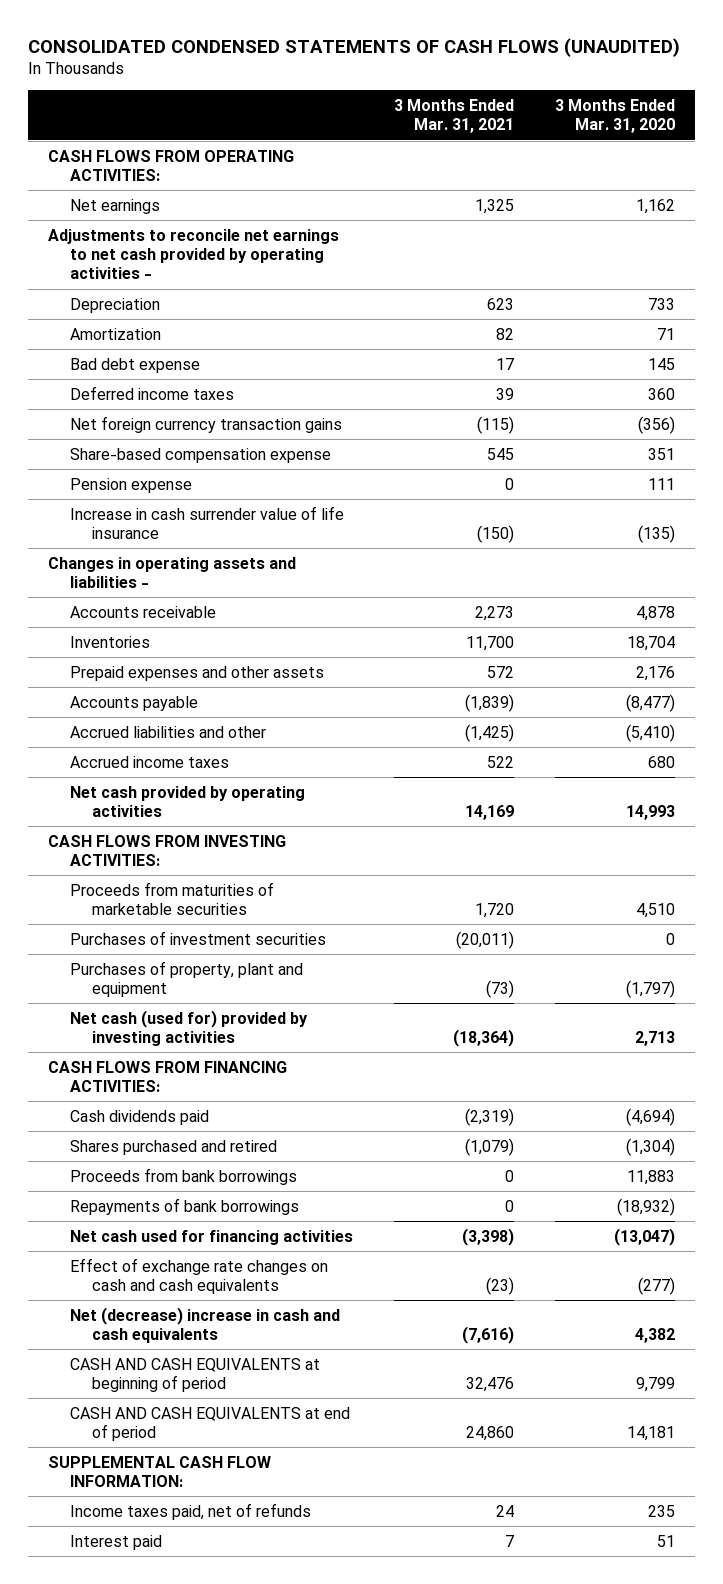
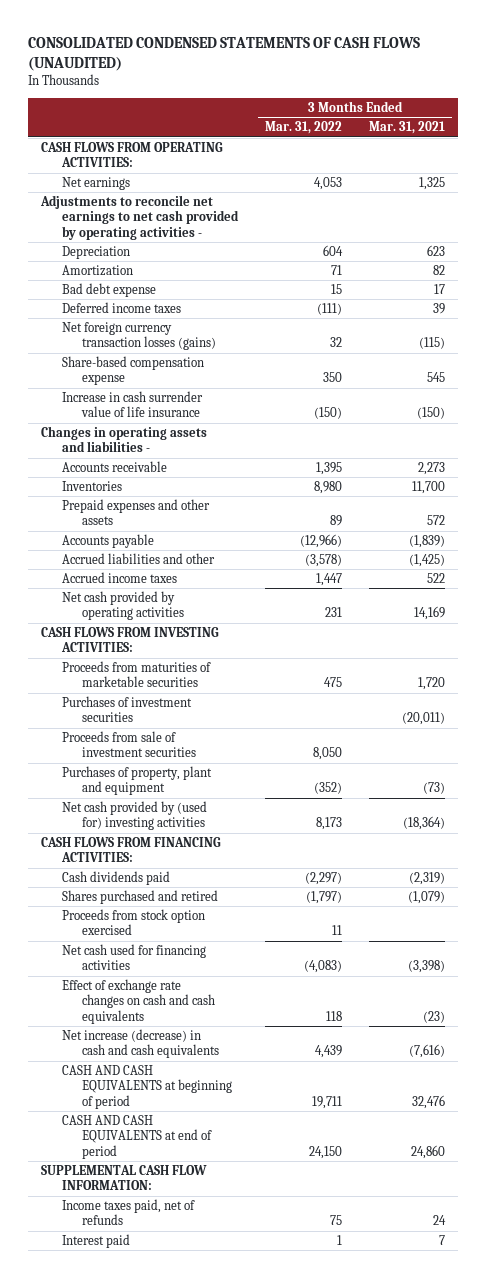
- | 3 Months Ended Mar. 31, 2021 | 3 Months Ended Mar. 31, 2020
+ | 3 Months Ended Mar. 31, 2022 | 3 Months Ended Mar. 31, 2021
- Net foreign currency transaction gains | (115) | (356)
+ Net foreign currency transaction losses (gains) | 32 | (115)
- Pension expense | 0 | 111
+ Proceeds from sale of investment securities | 8,050 |
- Net cash (used for) provided by investing activities | (18,364) | 2,713
+ Net cash provided by (used for) investing activities | 8,173 | (18,364)
- Proceeds from bank borrowings | 0 | 11,883
- Repayments of bank borrowings | 0 | (18,932)
+ Proceeds from stock option exercised | 11 |
- Net (decrease) increase in cash and cash equivalents | (7,616) | 4,382
+ Net increase (decrease) in cash and cash equivalents | 4,439 | (7,616)

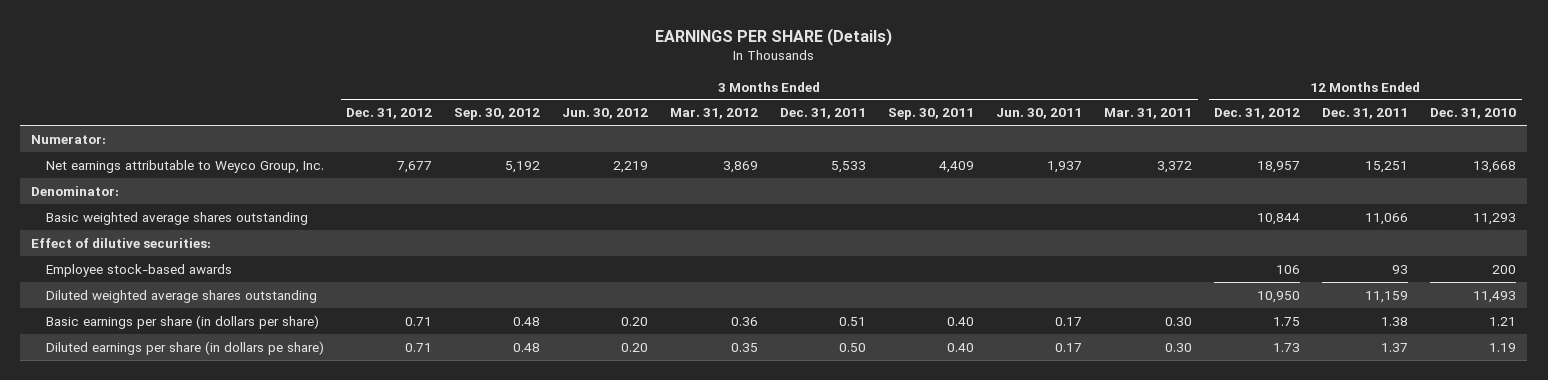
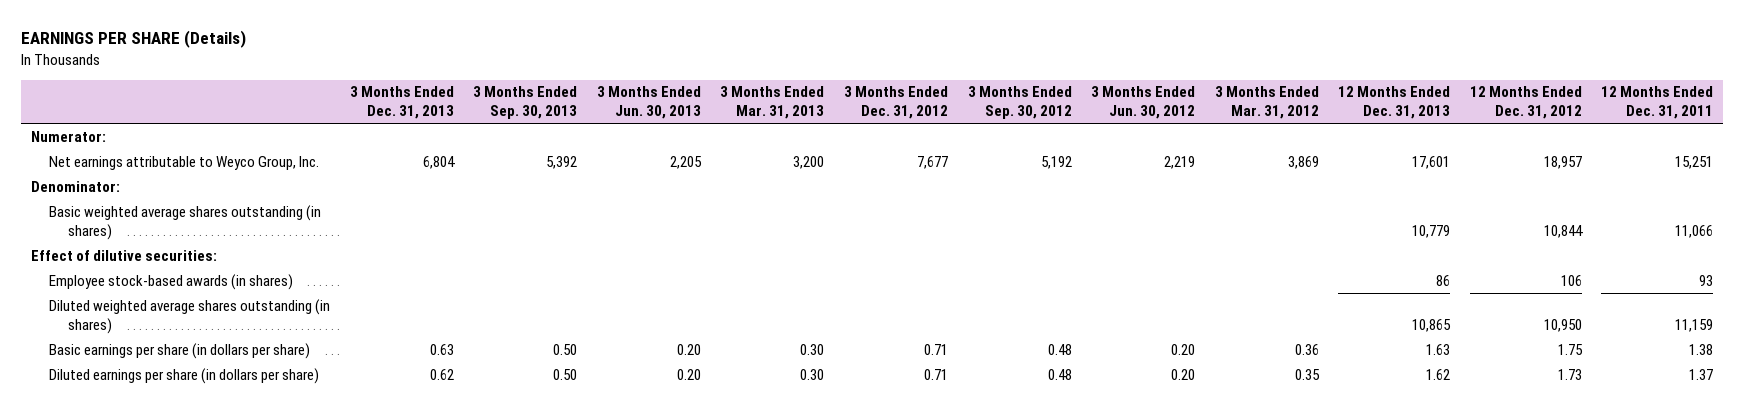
- | 3 Months Ended Dec. 31, 2012 | 3 Months Ended Sep. 30, 2012 | 3 Months Ended Jun. 30, 2012 | 3 Months Ended Mar. 31, 2012 | 3 Months Ended Dec. 31, 2011 | 3 Months Ended Sep. 30, 2011 | 3 Months Ended Jun. 30, 2011 | 3 Months Ended Mar. 31, 2011 | 12 Months Ended Dec. 31, 2012 | 12 Months Ended Dec. 31, 2011 | 12 Months Ended Dec. 31, 2010
+ | 3 Months Ended Dec. 31, 2013 | 3 Months Ended Sep. 30, 2013 | 3 Months Ended Jun. 30, 2013 | 3 Months Ended Mar. 31, 2013 | 3 Months Ended Dec. 31, 2012 | 3 Months Ended Sep. 30, 2012 | 3 Months Ended Jun. 30, 2012 | 3 Months Ended Mar. 31, 2012 | 12 Months Ended Dec. 31, 2013 | 12 Months Ended Dec. 31, 2012 | 12 Months Ended Dec. 31, 2011
- Basic weighted average shares outstanding | | | | | | | | | 10,844 | 11,066 | 11,293
+ Basic weighted average shares outstanding (in shares) | | | | | | | | | 10,779 | 10,844 | 11,066
- Employee stock-based awards | | | | | | | | | 106 | 93 | 200
- Diluted weighted average shares outstanding | | | | | | | | | 10,950 | 11,159 | 11,493
+ Employee stock-based awards (in shares) | | | | | | | | | 86 | 106 | 93
+ Diluted weighted average shares outstanding (in shares) | | | | | | | | | 10,865 | 10,950 | 11,159
- Diluted earnings per share (in dollars pe share) | 0.71 | 0.48 | 0.20 | 0.35 | 0.50 | 0.40 | 0.17 | 0.30 | 1.73 | 1.37 | 1.19
+ Diluted earnings per share (in dollars per share) | 0.62 | 0.50 | 0.20 | 0.30 | 0.71 | 0.48 | 0.20 | 0.35 | 1.62 | 1.73 | 1.37

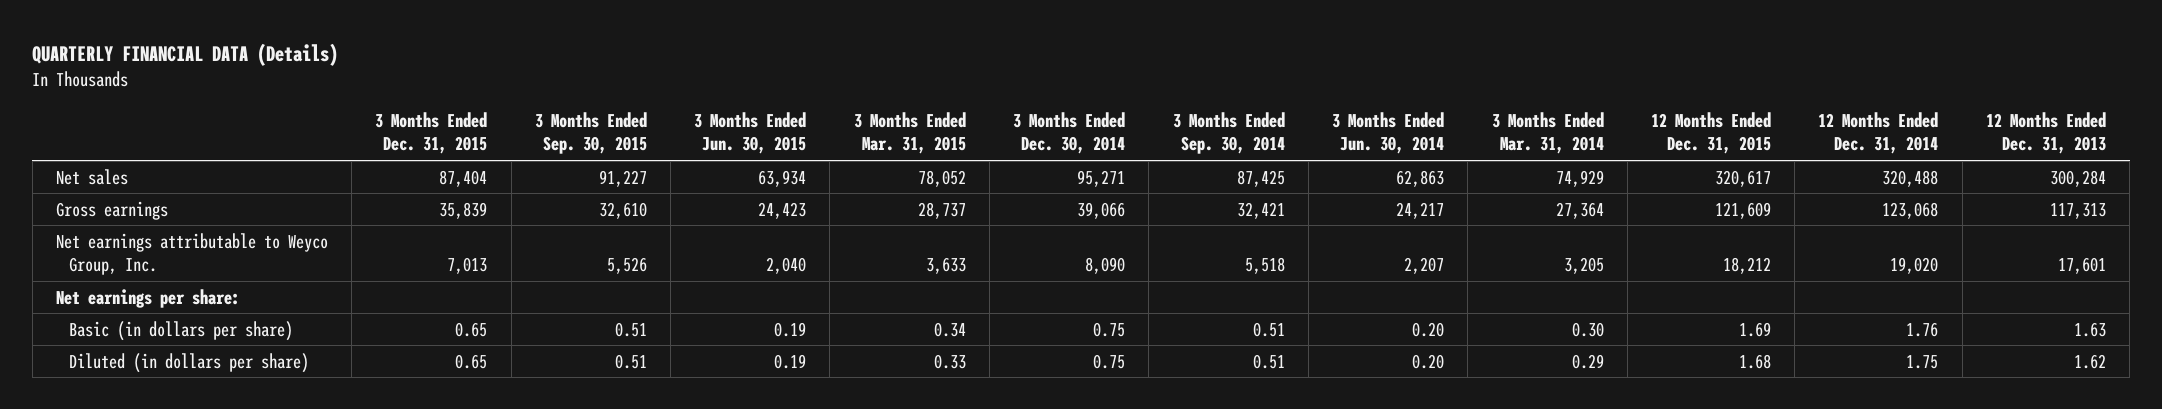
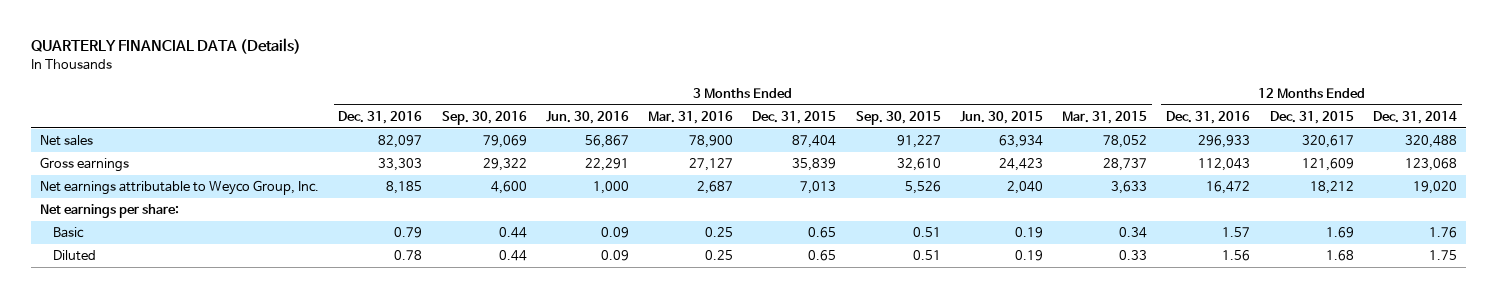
- | 3 Months Ended Dec. 31, 2015 | 3 Months Ended Sep. 30, 2015 | 3 Months Ended Jun. 30, 2015 | 3 Months Ended Mar. 31, 2015 | 3 Months Ended Dec. 30, 2014 | 3 Months Ended Sep. 30, 2014 | 3 Months Ended Jun. 30, 2014 | 3 Months Ended Mar. 31, 2014 | 12 Months Ended Dec. 31, 2015 | 12 Months Ended Dec. 31, 2014 | 12 Months Ended Dec. 31, 2013
+ | 3 Months Ended Dec. 31, 2016 | 3 Months Ended Sep. 30, 2016 | 3 Months Ended Jun. 30, 2016 | 3 Months Ended Mar. 31, 2016 | 3 Months Ended Dec. 31, 2015 | 3 Months Ended Sep. 30, 2015 | 3 Months Ended Jun. 30, 2015 | 3 Months Ended Mar. 31, 2015 | 12 Months Ended Dec. 31, 2016 | 12 Months Ended Dec. 31, 2015 | 12 Months Ended Dec. 31, 2014
- Basic (in dollars per share) | 0.65 | 0.51 | 0.19 | 0.34 | 0.75 | 0.51 | 0.20 | 0.30 | 1.69 | 1.76 | 1.63
- Diluted (in dollars per share) | 0.65 | 0.51 | 0.19 | 0.33 | 0.75 | 0.51 | 0.20 | 0.29 | 1.68 | 1.75 | 1.62
+ Basic | 0.79 | 0.44 | 0.09 | 0.25 | 0.65 | 0.51 | 0.19 | 0.34 | 1.57 | 1.69 | 1.76
+ Diluted | 0.78 | 0.44 | 0.09 | 0.25 | 0.65 | 0.51 | 0.19 | 0.33 | 1.56 | 1.68 | 1.75

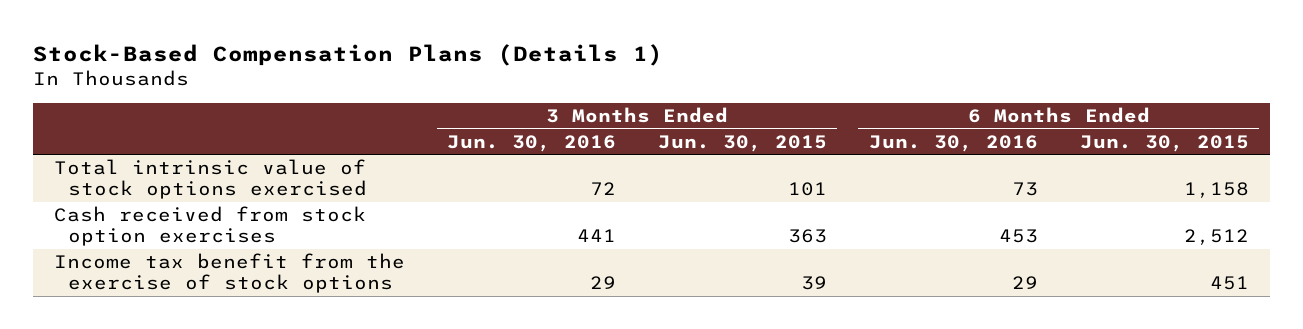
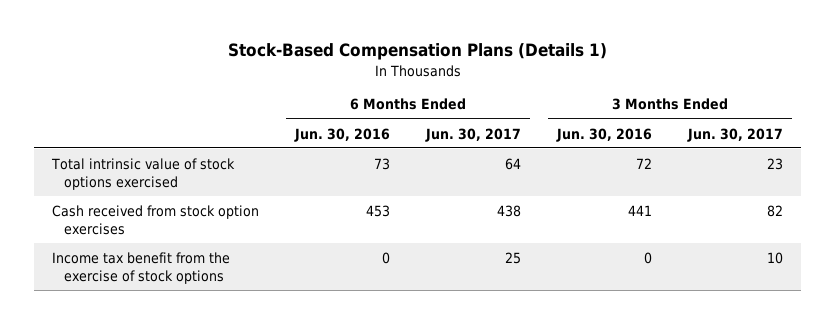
- | 3 Months Ended Jun. 30, 2016 | 3 Months Ended Jun. 30, 2015 | 6 Months Ended Jun. 30, 2016 | 6 Months Ended Jun. 30, 2015
+ | 6 Months Ended Jun. 30, 2016 | 6 Months Ended Jun. 30, 2017 | 3 Months Ended Jun. 30, 2016 | 3 Months Ended Jun. 30, 2017
- Income tax benefit from the exercise of stock options | 29 | 39 | 29 | 451
+ Income tax benefit from the exercise of stock options | 0 | 25 | 0 | 10

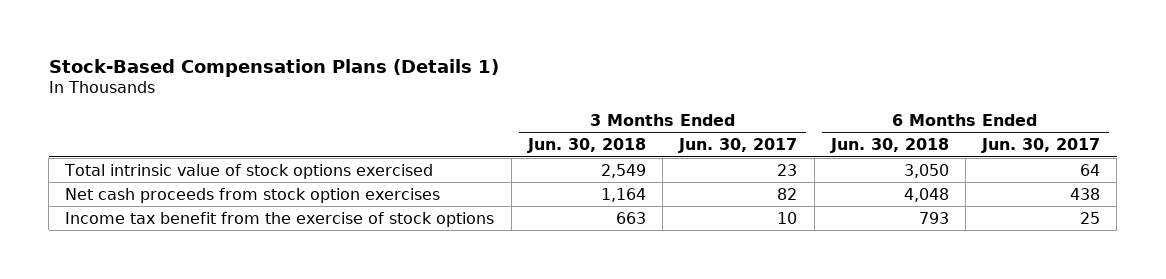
- | 6 Months Ended Jun. 30, 2016 | 6 Months Ended Jun. 30, 2017 | 3 Months Ended Jun. 30, 2016 | 3 Months Ended Jun. 30, 2017
+ | 3 Months Ended Jun. 30, 2018 | 3 Months Ended Jun. 30, 2017 | 6 Months Ended Jun. 30, 2018 | 6 Months Ended Jun. 30, 2017
- Cash received from stock option exercises | 453 | 438 | 441 | 82
+ Net cash proceeds from stock option exercises | 1,164 | 82 | 4,048 | 438

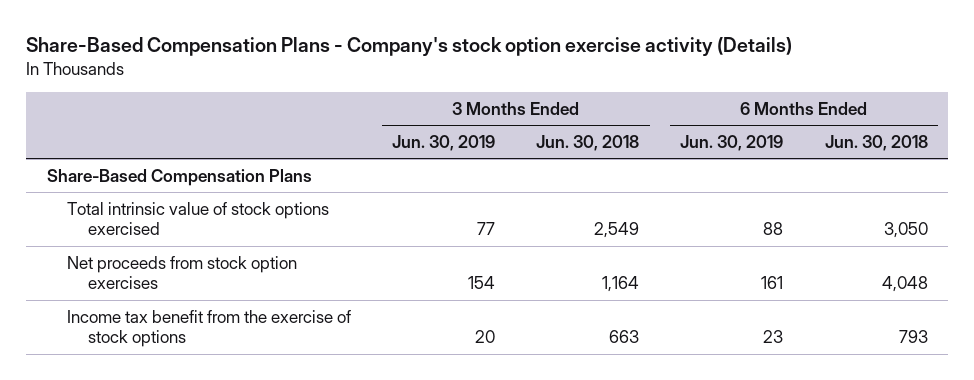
- Stock-Based Compensation Plans (Details 1)
+ Share-Based Compensation Plans - Company's stock option exercise activity (Details)
- | 3 Months Ended Jun. 30, 2018 | 3 Months Ended Jun. 30, 2017 | 6 Months Ended Jun. 30, 2018 | 6 Months Ended Jun. 30, 2017
+ | 3 Months Ended Jun. 30, 2019 | 3 Months Ended Jun. 30, 2018 | 6 Months Ended Jun. 30, 2019 | 6 Months Ended Jun. 30, 2018
+ Share-Based Compensation Plans
- Net cash proceeds from stock option exercises | 1,164 | 82 | 4,048 | 438
+ Net proceeds from stock option exercises | 154 | 1,164 | 161 | 4,048

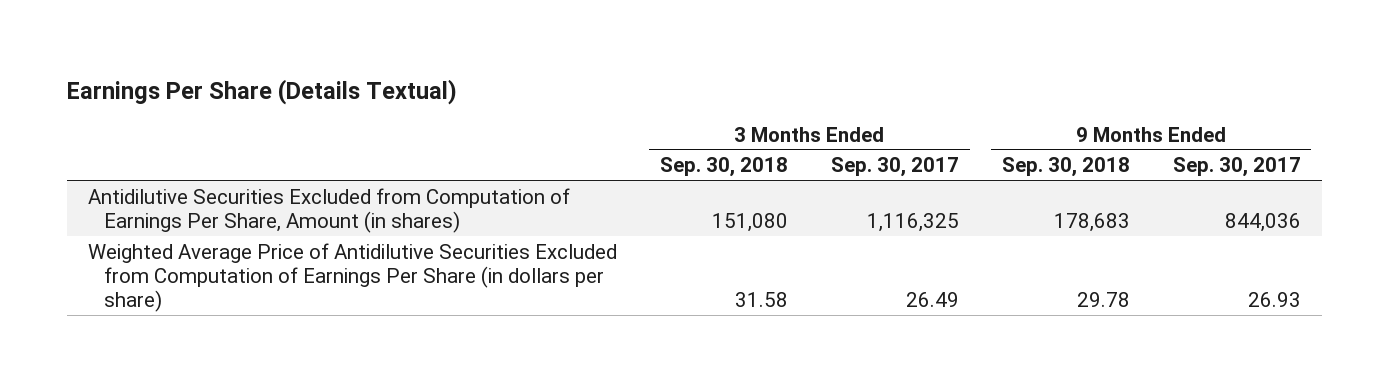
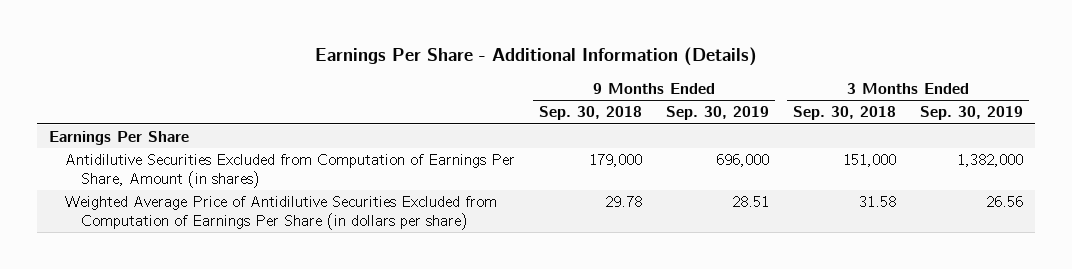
- Earnings Per Share (Details Textual)
+ Earnings Per Share - Additional Information (Details)
- | 3 Months Ended Sep. 30, 2018 | 3 Months Ended Sep. 30, 2017 | 9 Months Ended Sep. 30, 2018 | 9 Months Ended Sep. 30, 2017
+ | 9 Months Ended Sep. 30, 2018 | 9 Months Ended Sep. 30, 2019 | 3 Months Ended Sep. 30, 2018 | 3 Months Ended Sep. 30, 2019
- Antidilutive Securities Excluded from Computation of Earnings Per Share, Amount (in shares) | 151,080 | 1,116,325 | 178,683 | 844,036
+ Earnings Per Share
+ Antidilutive Securities Excluded from Computation of Earnings Per Share, Amount (in shares) | 179,000 | 696,000 | 151,000 | 1,382,000

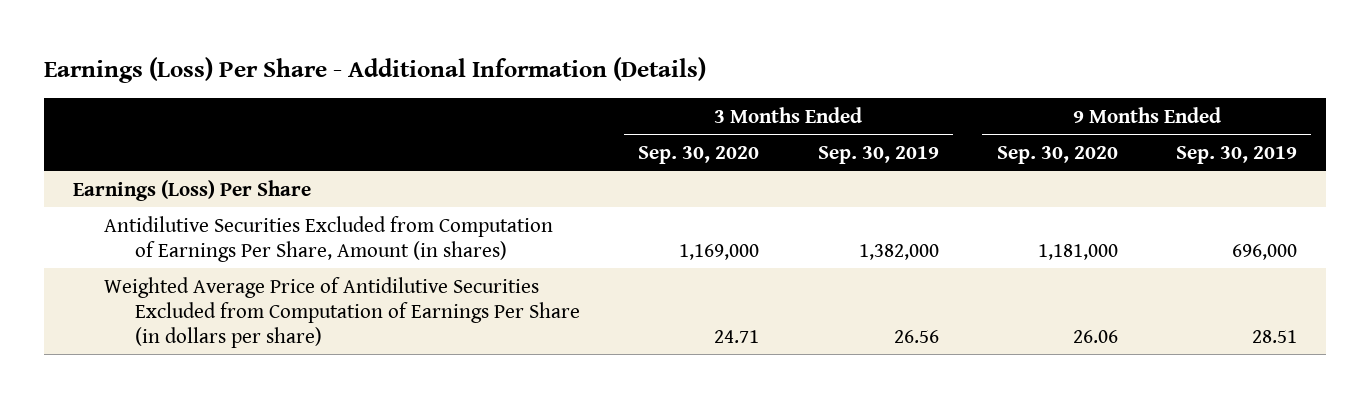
- Earnings Per Share - Additional Information (Details)
+ Earnings (Loss) Per Share - Additional Information (Details)
- | 9 Months Ended Sep. 30, 2018 | 9 Months Ended Sep. 30, 2019 | 3 Months Ended Sep. 30, 2018 | 3 Months Ended Sep. 30, 2019
+ | 3 Months Ended Sep. 30, 2020 | 3 Months Ended Sep. 30, 2019 | 9 Months Ended Sep. 30, 2020 | 9 Months Ended Sep. 30, 2019
- Earnings Per Share
+ Earnings (Loss) Per Share

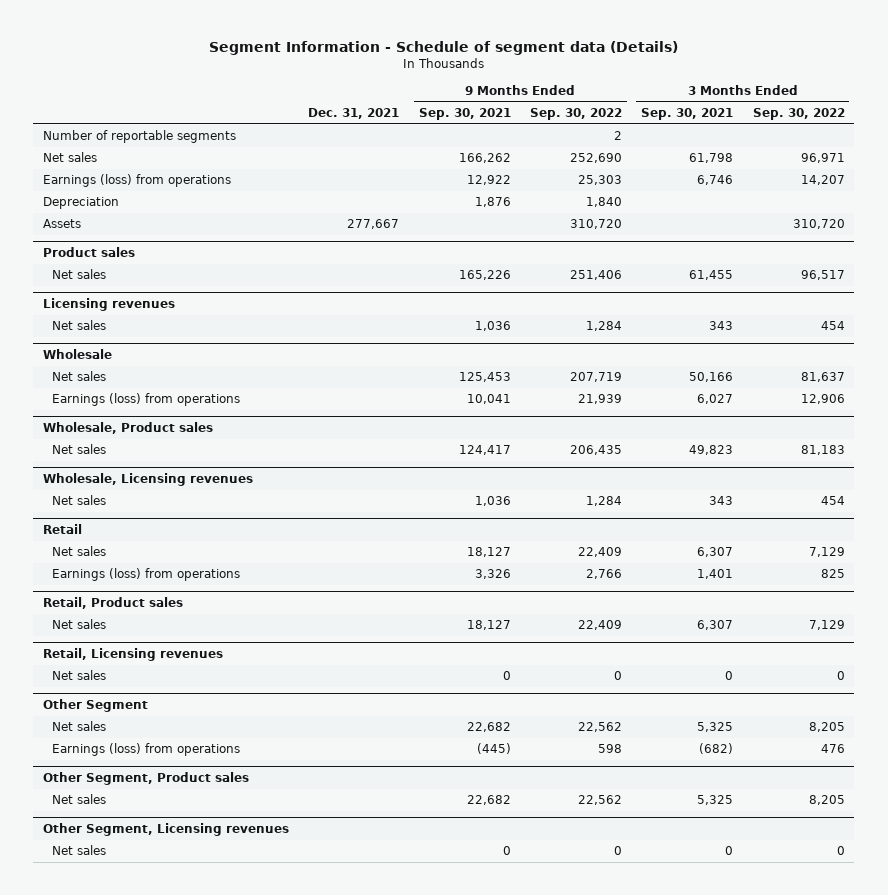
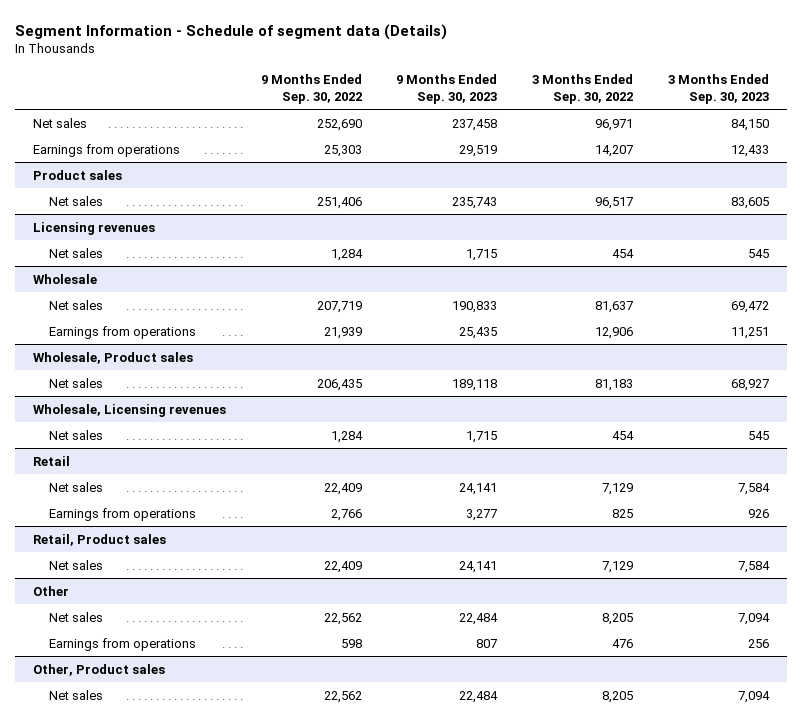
- | Dec. 31, 2021 | 9 Months Ended Sep. 30, 2021 | 9 Months Ended Sep. 30, 2022 | 3 Months Ended Sep. 30, 2021 | 3 Months Ended Sep. 30, 2022
+ | 9 Months Ended Sep. 30, 2022 | 9 Months Ended Sep. 30, 2023 | 3 Months Ended Sep. 30, 2022 | 3 Months Ended Sep. 30, 2023
- Number of reportable segments | | | 2 | |
- Earnings (loss) from operations | | 12,922 | 25,303 | 6,746 | 14,207
- Depreciation | | 1,876 | 1,840 | |
- Assets | 277,667 | | 310,720 | | 310,720
+ Earnings from operations | 25,303 | 29,519 | 14,207 | 12,433
@ Wholesale
- Earnings (loss) from operations | | 10,041 | 21,939 | 6,027 | 12,906
+ Earnings from operations | 21,939 | 25,435 | 12,906 | 11,251
@ Retail
- Earnings (loss) from operations | | 3,326 | 2,766 | 1,401 | 825
+ Earnings from operations | 2,766 | 3,277 | 825 | 926
- Retail, Licensing revenues
- Net sales | | 0 | 0 | 0 | 0
- Other Segment
+ Other
- Earnings (loss) from operations | | (445) | 598 | (682) | 476
- Other Segment, Product sales
+ Earnings from operations | 598 | 807 | 476 | 256
+ Other, Product sales
- Other Segment, Licensing revenues
- Net sales | | 0 | 0 | 0 | 0

